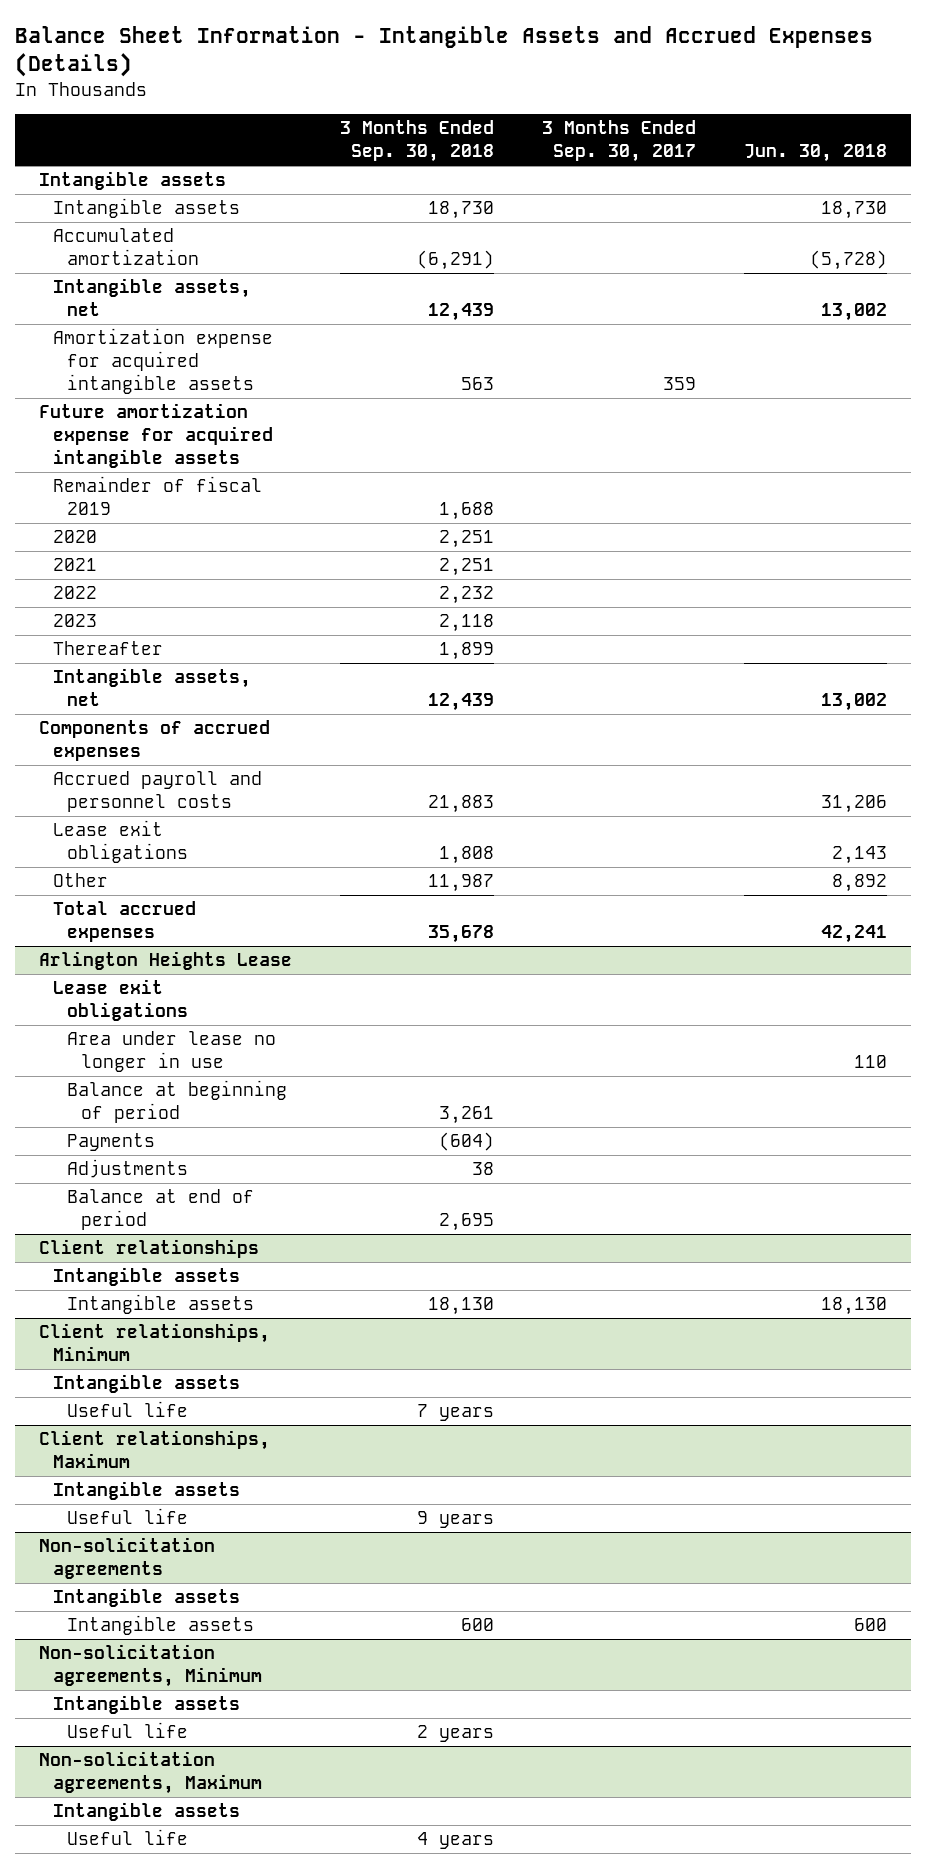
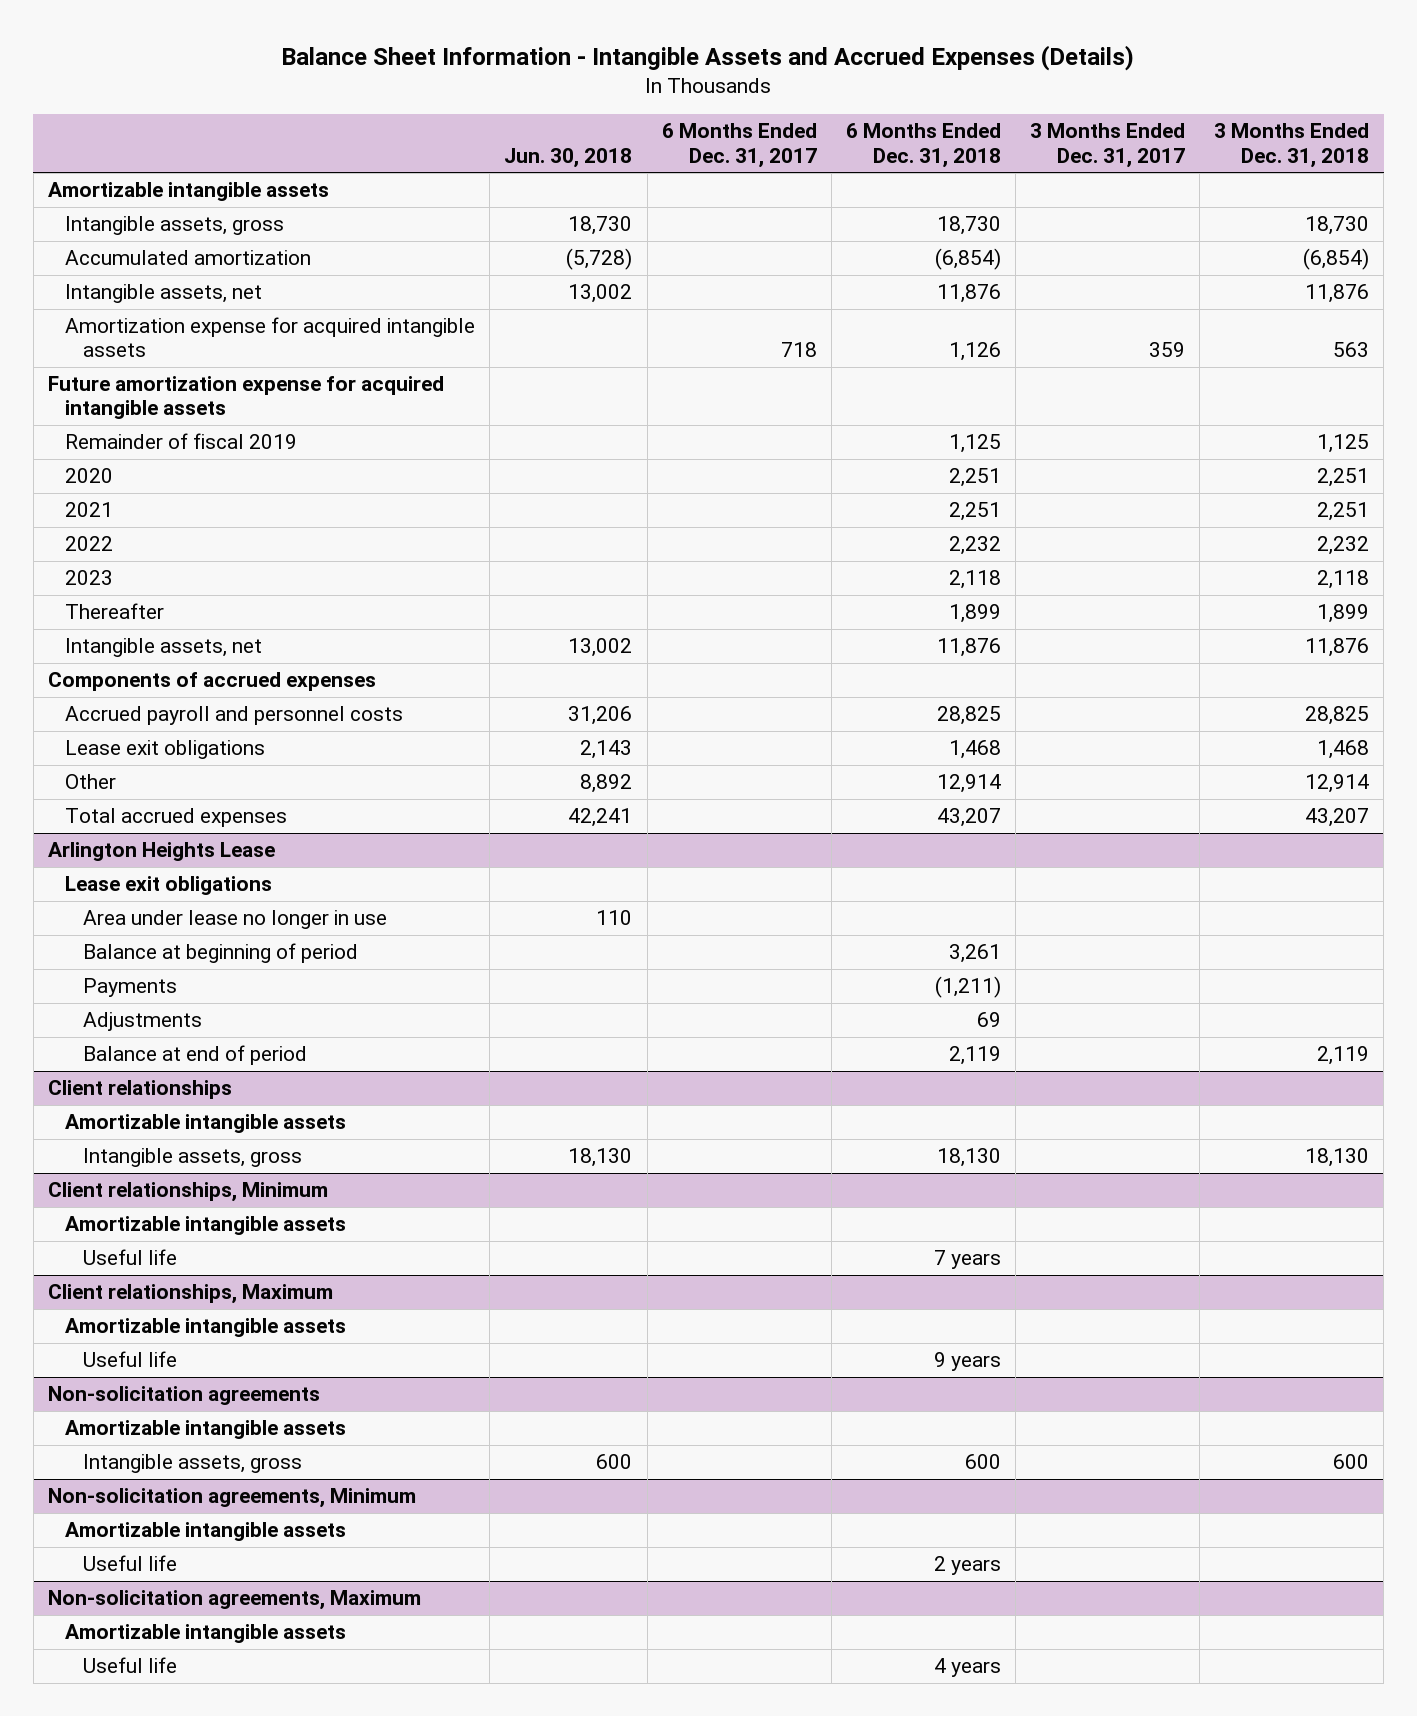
- | 3 Months Ended Sep. 30, 2018 | 3 Months Ended Sep. 30, 2017 | Jun. 30, 2018
+ | Jun. 30, 2018 | 6 Months Ended Dec. 31, 2017 | 6 Months Ended Dec. 31, 2018 | 3 Months Ended Dec. 31, 2017 | 3 Months Ended Dec. 31, 2018
- Intangible assets
- Intangible assets | 18,730 | | 18,730
+ Amortizable intangible assets
+ Intangible assets, gross | 18,730 | | 18,730 | | 18,730
@ Client relationships
- Intangible assets
- Intangible assets | 18,130 | | 18,130
+ Amortizable intangible assets
+ Intangible assets, gross | 18,130 | | 18,130 | | 18,130
@ Client relationships, Minimum
- Intangible assets
+ Amortizable intangible assets
@ Client relationships, Maximum
- Intangible assets
+ Amortizable intangible assets
@ Non-solicitation agreements
- Intangible assets
- Intangible assets | 600 | | 600
+ Amortizable intangible assets
+ Intangible assets, gross | 600 | | 600 | | 600
@ Non-solicitation agreements, Minimum
- Intangible assets
+ Amortizable intangible assets
@ Non-solicitation agreements, Maximum
- Intangible assets
+ Amortizable intangible assets

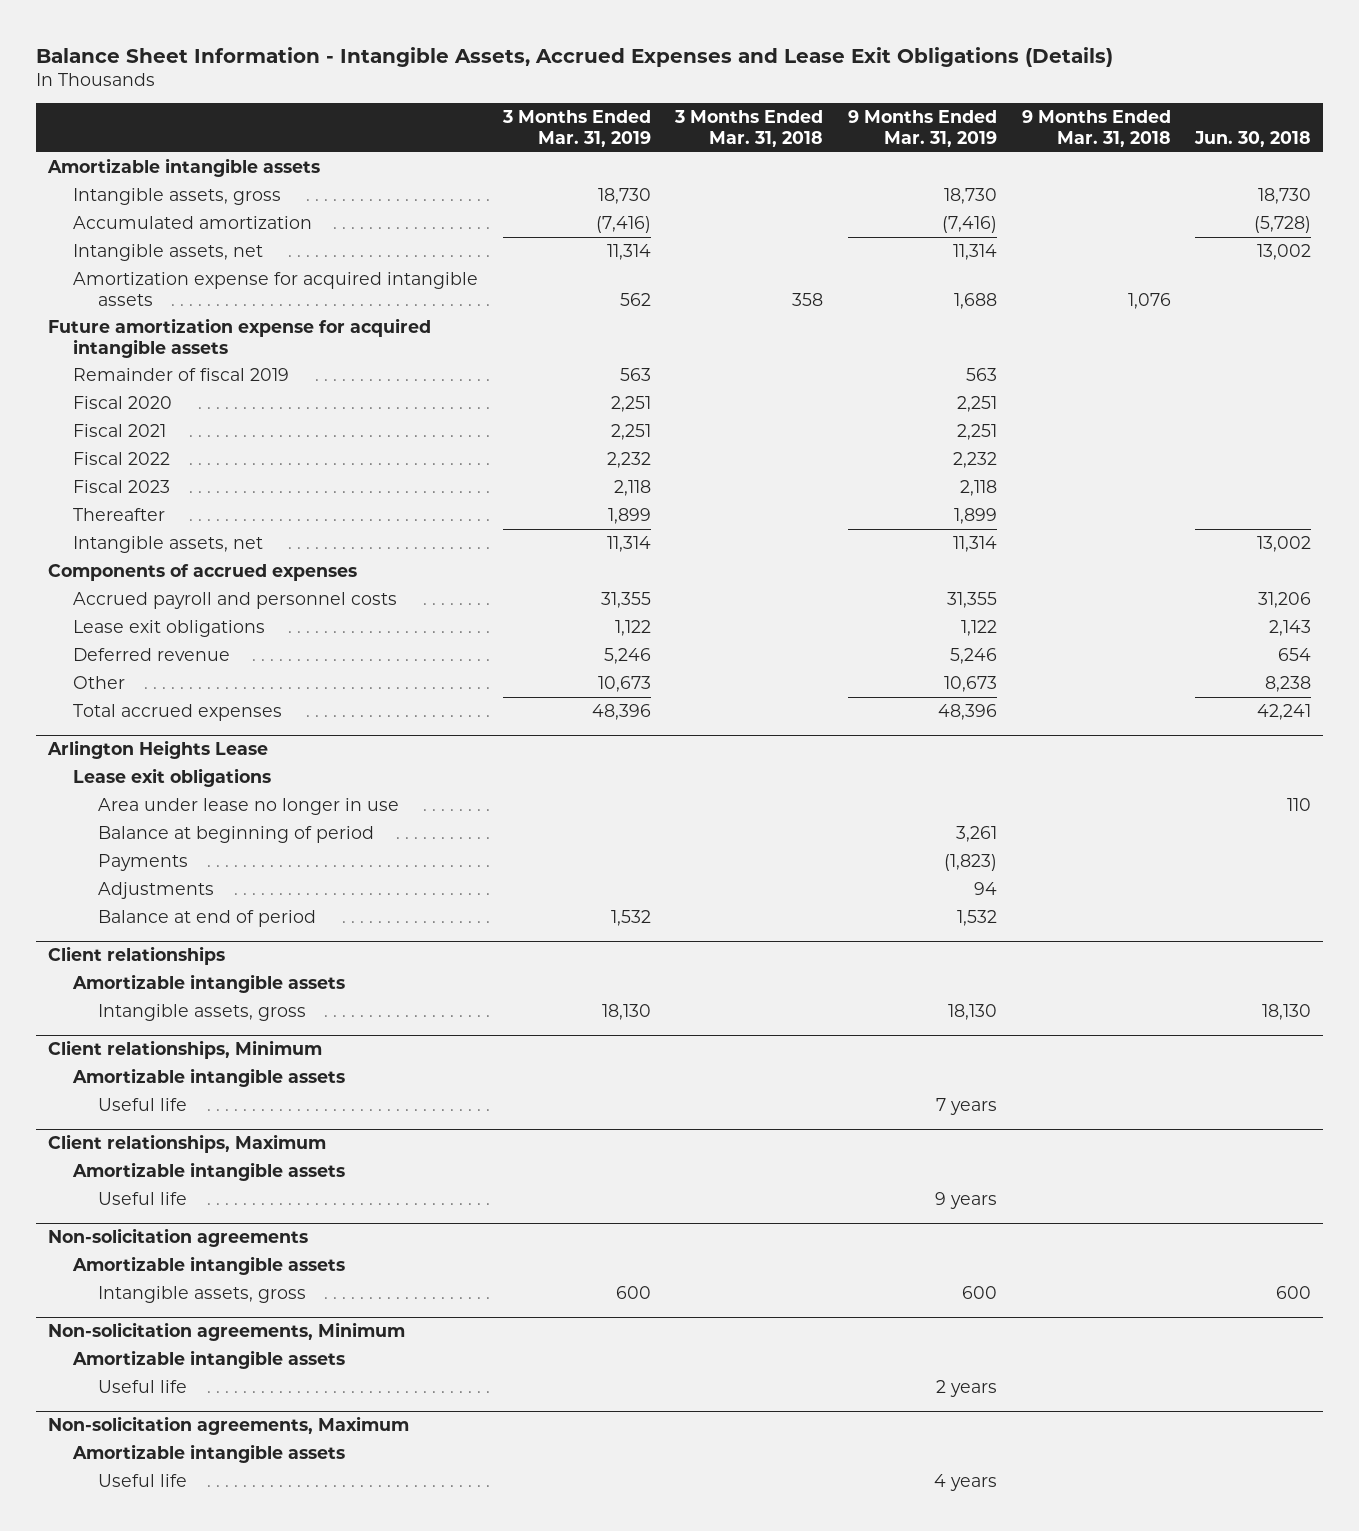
- Balance Sheet Information - Intangible Assets and Accrued Expenses (Details)
+ Balance Sheet Information - Intangible Assets, Accrued Expenses and Lease Exit Obligations (Details)
- | Jun. 30, 2018 | 6 Months Ended Dec. 31, 2017 | 6 Months Ended Dec. 31, 2018 | 3 Months Ended Dec. 31, 2017 | 3 Months Ended Dec. 31, 2018
+ | 3 Months Ended Mar. 31, 2019 | 3 Months Ended Mar. 31, 2018 | 9 Months Ended Mar. 31, 2019 | 9 Months Ended Mar. 31, 2018 | Jun. 30, 2018
- 2020 | | | 2,251 | | 2,251
- 2021 | | | 2,251 | | 2,251
- 2022 | | | 2,232 | | 2,232
- 2023 | | | 2,118 | | 2,118
+ Fiscal 2020 | 2,251 | | 2,251 | |
+ Fiscal 2021 | 2,251 | | 2,251 | |
+ Fiscal 2022 | 2,232 | | 2,232 | |
+ Fiscal 2023 | 2,118 | | 2,118 | |
- Other | 8,892 | | 12,914 | | 12,914
+ Deferred revenue | 5,246 | | 5,246 | | 654
+ Other | 10,673 | | 10,673 | | 8,238

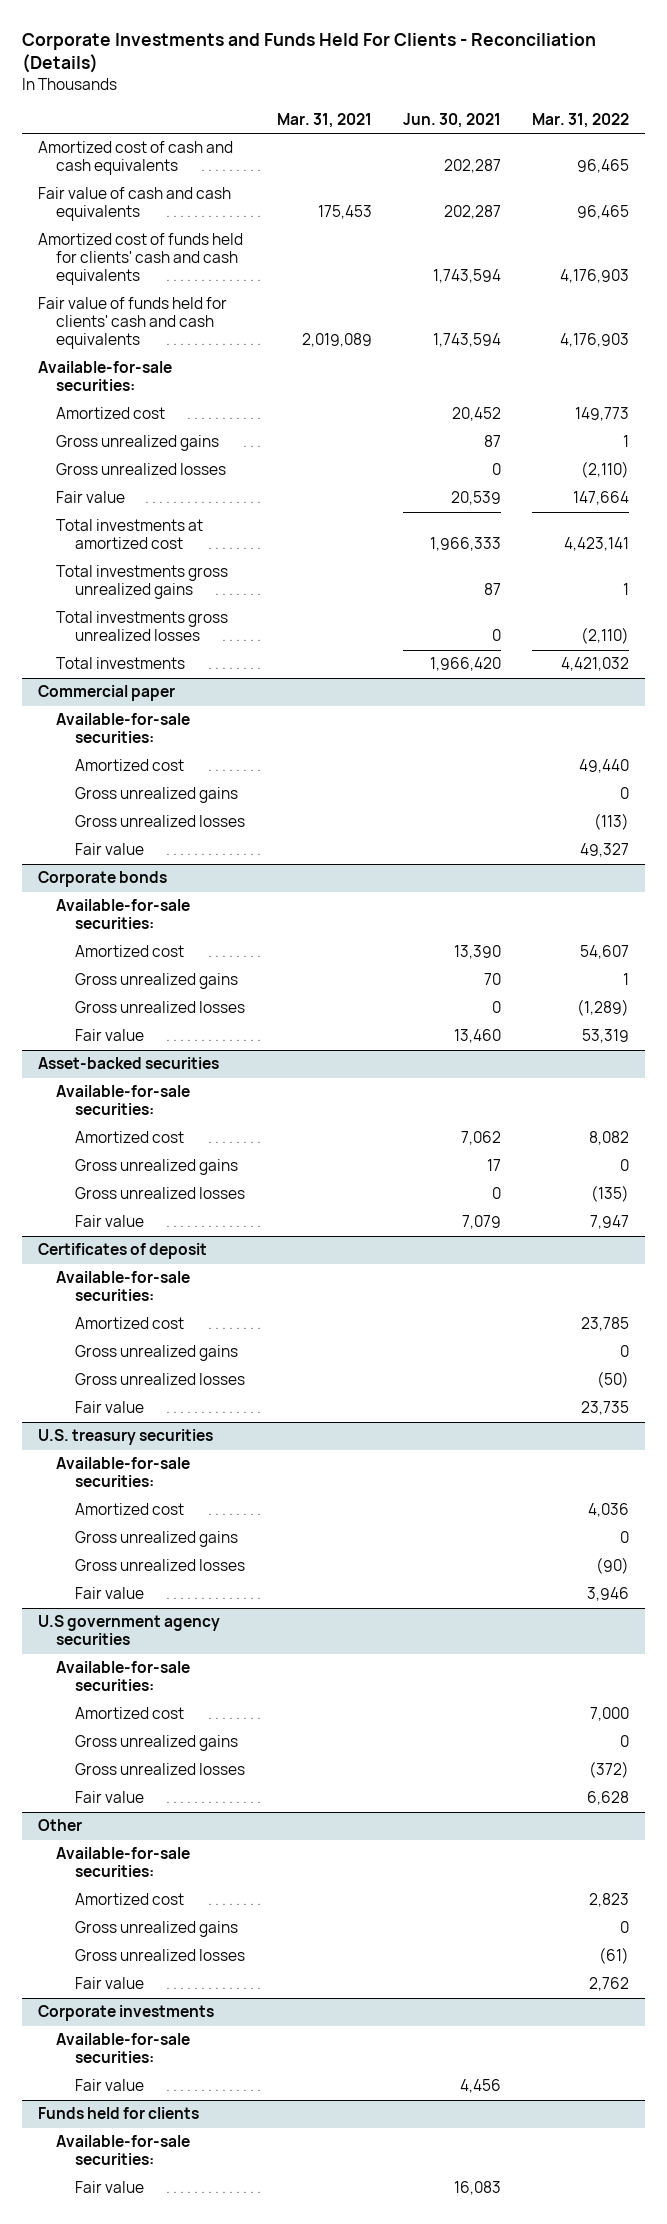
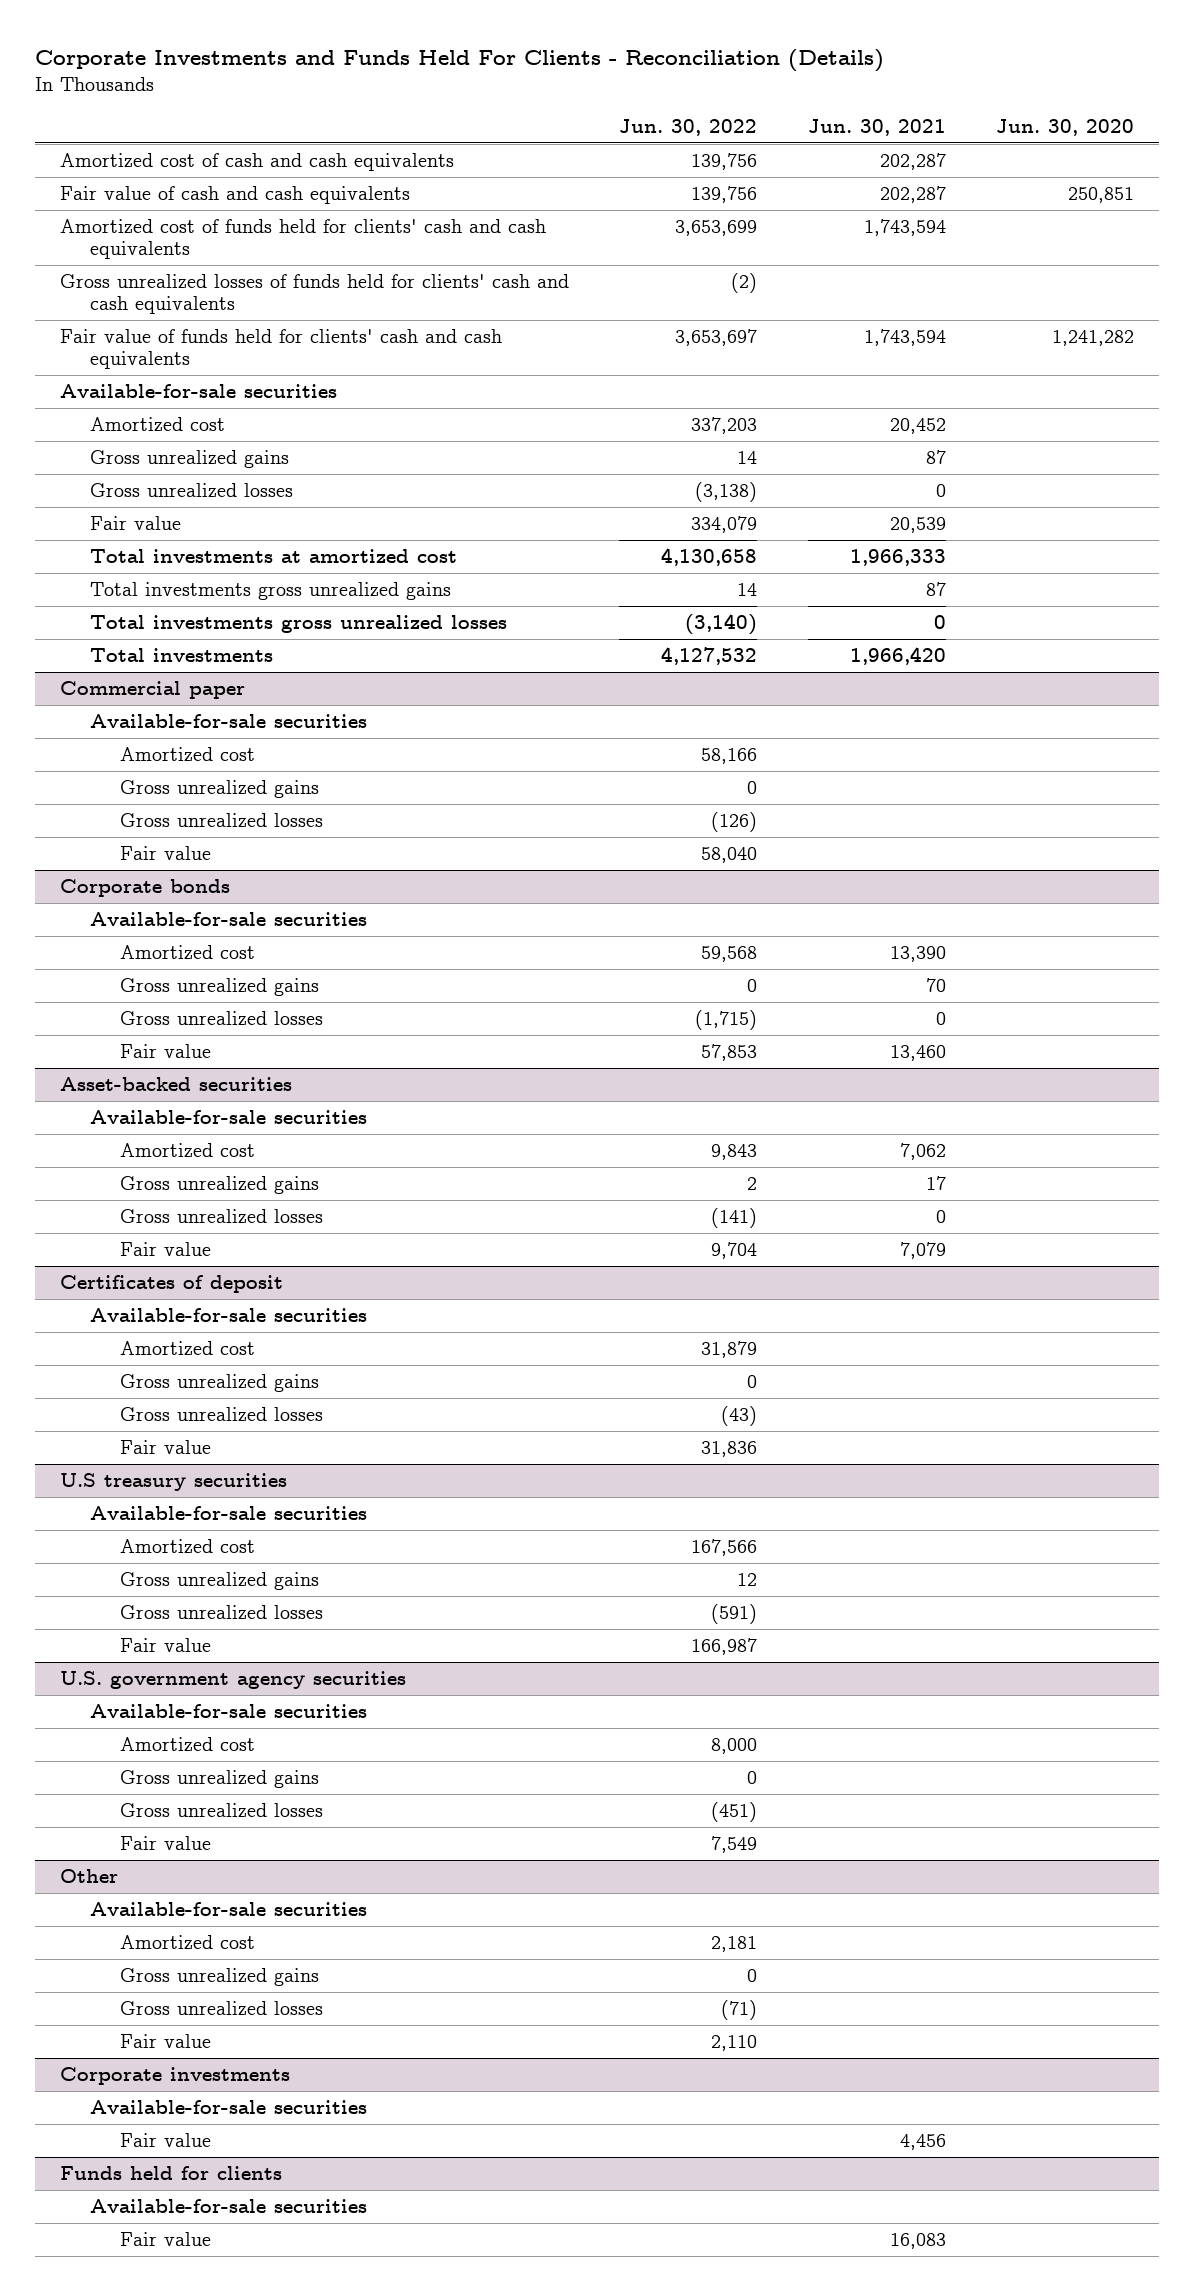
- | Mar. 31, 2021 | Jun. 30, 2021 | Mar. 31, 2022
+ | Jun. 30, 2022 | Jun. 30, 2021 | Jun. 30, 2020
+ Gross unrealized losses of funds held for clients' cash and cash equivalents | (2) | |
- Available-for-sale securities:
+ Available-for-sale securities
@ Commercial paper
- Available-for-sale securities:
+ Available-for-sale securities
@ Corporate bonds
- Available-for-sale securities:
+ Available-for-sale securities
@ Asset-backed securities
- Available-for-sale securities:
+ Available-for-sale securities
@ Certificates of deposit
- Available-for-sale securities:
+ Available-for-sale securities
- U.S. treasury securities
- Available-for-sale securities:
+ U.S treasury securities
+ Available-for-sale securities
- U.S government agency securities
- Available-for-sale securities:
+ U.S. government agency securities
+ Available-for-sale securities
@ Other
- Available-for-sale securities:
+ Available-for-sale securities
@ Corporate investments
- Available-for-sale securities:
+ Available-for-sale securities
@ Funds held for clients
- Available-for-sale securities:
+ Available-for-sale securities

